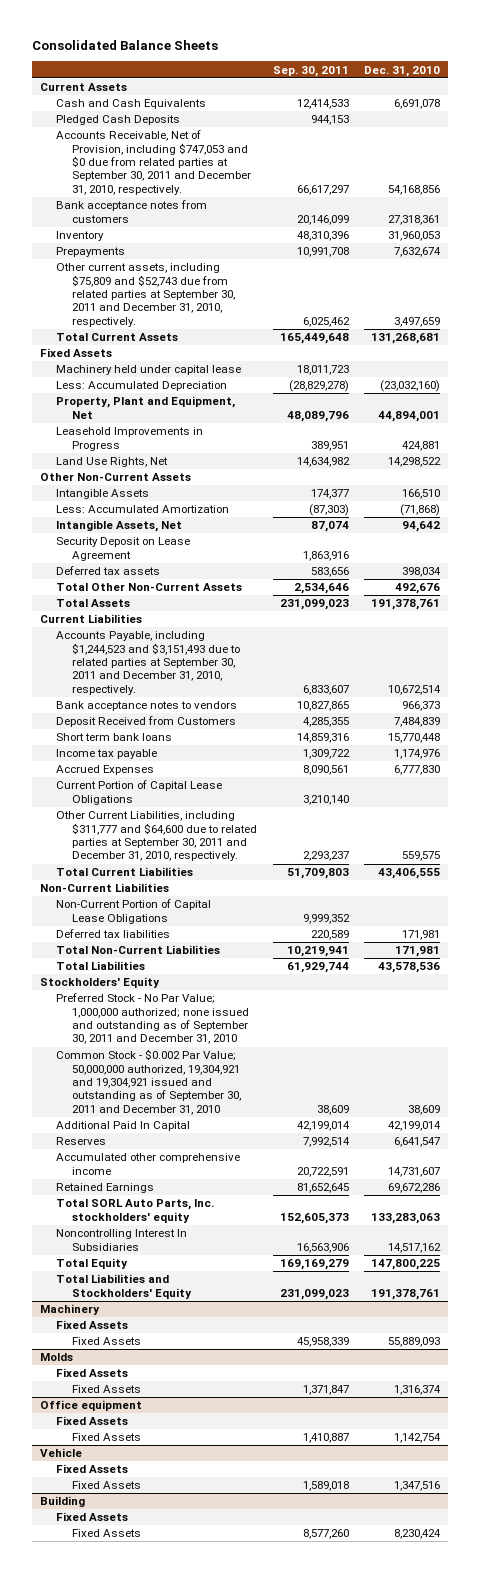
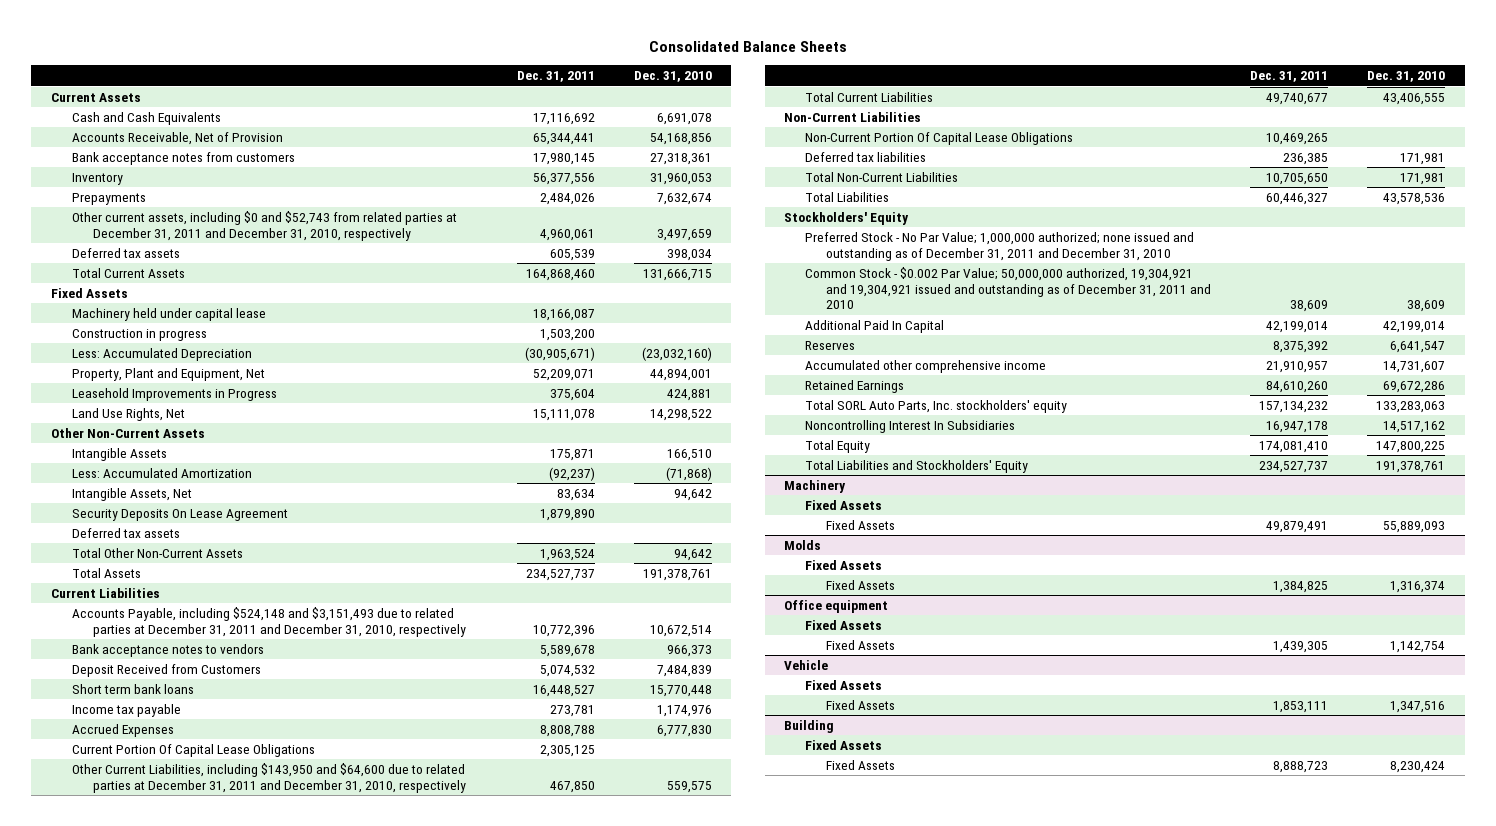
- | Sep. 30, 2011 | Dec. 31, 2010
+ | Dec. 31, 2011 | Dec. 31, 2010
- Pledged Cash Deposits | 944,153 |
- Accounts Receivable, Net of Provision, including $747,053 and $0 due from related parties at September 30, 2011 and December 31, 2010, respectively. | 66,617,297 | 54,168,856
+ Accounts Receivable, Net of Provision | 65,344,441 | 54,168,856
- Other current assets, including $75,809 and $52,743 due from related parties at September 30, 2011 and December 31, 2010, respectively. | 6,025,462 | 3,497,659
- Total Current Assets | 165,449,648 | 131,268,681
+ Other current assets, including $0 and $52,743 from related parties at December 31, 2011 and December 31, 2010, respectively | 4,960,061 | 3,497,659
moved up: Deferred tax assets | 605,539 | 398,034
+ Total Current Assets | 164,868,460 | 131,666,715
+ Construction in progress | 1,503,200 |
- Security Deposit on Lease Agreement | 1,863,916 |
- Total Other Non-Current Assets | 2,534,646 | 492,676
+ Security Deposits On Lease Agreement | 1,879,890 |
+ Deferred tax assets
+ Total Other Non-Current Assets | 1,963,524 | 94,642
- Accounts Payable, including $1,244,523 and $3,151,493 due to related parties at September 30, 2011 and December 31, 2010, respectively. | 6,833,607 | 10,672,514
+ Accounts Payable, including $524,148 and $3,151,493 due to related parties at December 31, 2011 and December 31, 2010, respectively | 10,772,396 | 10,672,514
- Current Portion of Capital Lease Obligations | 3,210,140 |
- Other Current Liabilities, including $311,777 and $64,600 due to related parties at September 30, 2011 and December 31, 2010, respectively. | 2,293,237 | 559,575
+ Current Portion Of Capital Lease Obligations | 2,305,125 |
+ Other Current Liabilities, including $143,950 and $64,600 due to related parties at December 31, 2011 and December 31, 2010, respectively | 467,850 | 559,575
- Non-Current Portion of Capital Lease Obligations | 9,999,352 |
+ Non-Current Portion Of Capital Lease Obligations | 10,469,265 |
- Preferred Stock - No Par Value; 1,000,000 authorized; none issued and outstanding as of September 30, 2011 and December 31, 2010
- Common Stock - $0.002 Par Value; 50,000,000 authorized, 19,304,921 and 19,304,921 issued and outstanding as of September 30, 2011 and December 31, 2010 | 38,609 | 38,609
+ Preferred Stock - No Par Value; 1,000,000 authorized; none issued and outstanding as of December 31, 2011 and December 31, 2010
+ Common Stock - $0.002 Par Value; 50,000,000 authorized, 19,304,921 and 19,304,921 issued and outstanding as of December 31, 2011 and 2010 | 38,609 | 38,609

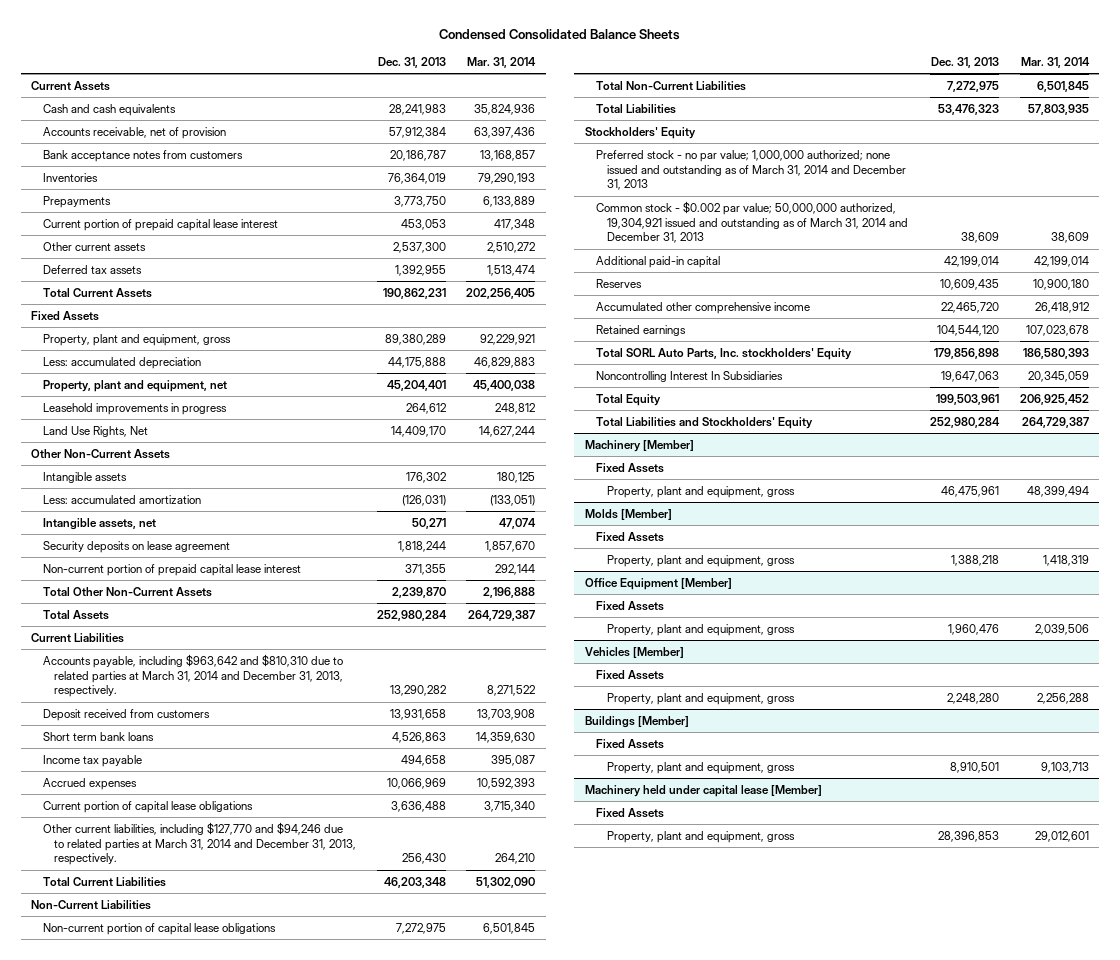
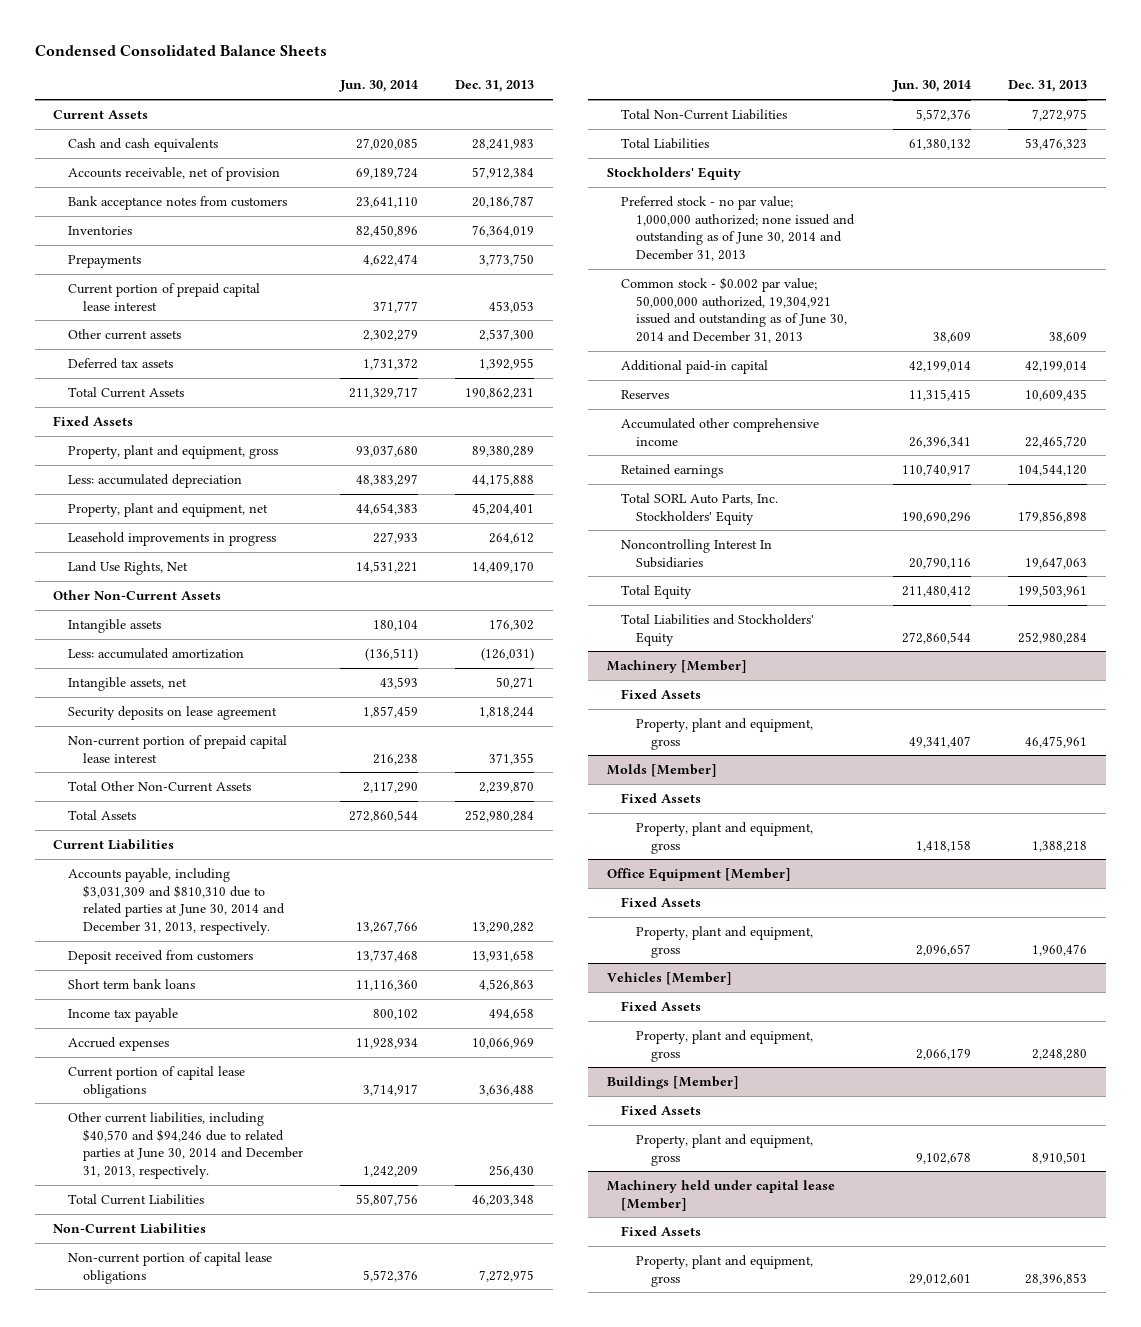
- | Dec. 31, 2013 | Mar. 31, 2014
+ | Jun. 30, 2014 | Dec. 31, 2013
- Accounts payable, including $963,642 and $810,310 due to related parties at March 31, 2014 and December 31, 2013, respectively. | 13,290,282 | 8,271,522
+ Accounts payable, including $3,031,309 and $810,310 due to related parties at June 30, 2014 and December 31, 2013, respectively. | 13,267,766 | 13,290,282
- Other current liabilities, including $127,770 and $94,246 due to related parties at March 31, 2014 and December 31, 2013, respectively. | 256,430 | 264,210
+ Other current liabilities, including $40,570 and $94,246 due to related parties at June 30, 2014 and December 31, 2013, respectively. | 1,242,209 | 256,430
- Preferred stock - no par value; 1,000,000 authorized; none issued and outstanding as of March 31, 2014 and December 31, 2013
- Common stock - $0.002 par value; 50,000,000 authorized, 19,304,921 issued and outstanding as of March 31, 2014 and December 31, 2013 | 38,609 | 38,609
+ Preferred stock - no par value; 1,000,000 authorized; none issued and outstanding as of June 30, 2014 and December 31, 2013
+ Common stock - $0.002 par value; 50,000,000 authorized, 19,304,921 issued and outstanding as of June 30, 2014 and December 31, 2013 | 38,609 | 38,609
- Total SORL Auto Parts, Inc. stockholders' Equity | 179,856,898 | 186,580,393
+ Total SORL Auto Parts, Inc. Stockholders' Equity | 190,690,296 | 179,856,898

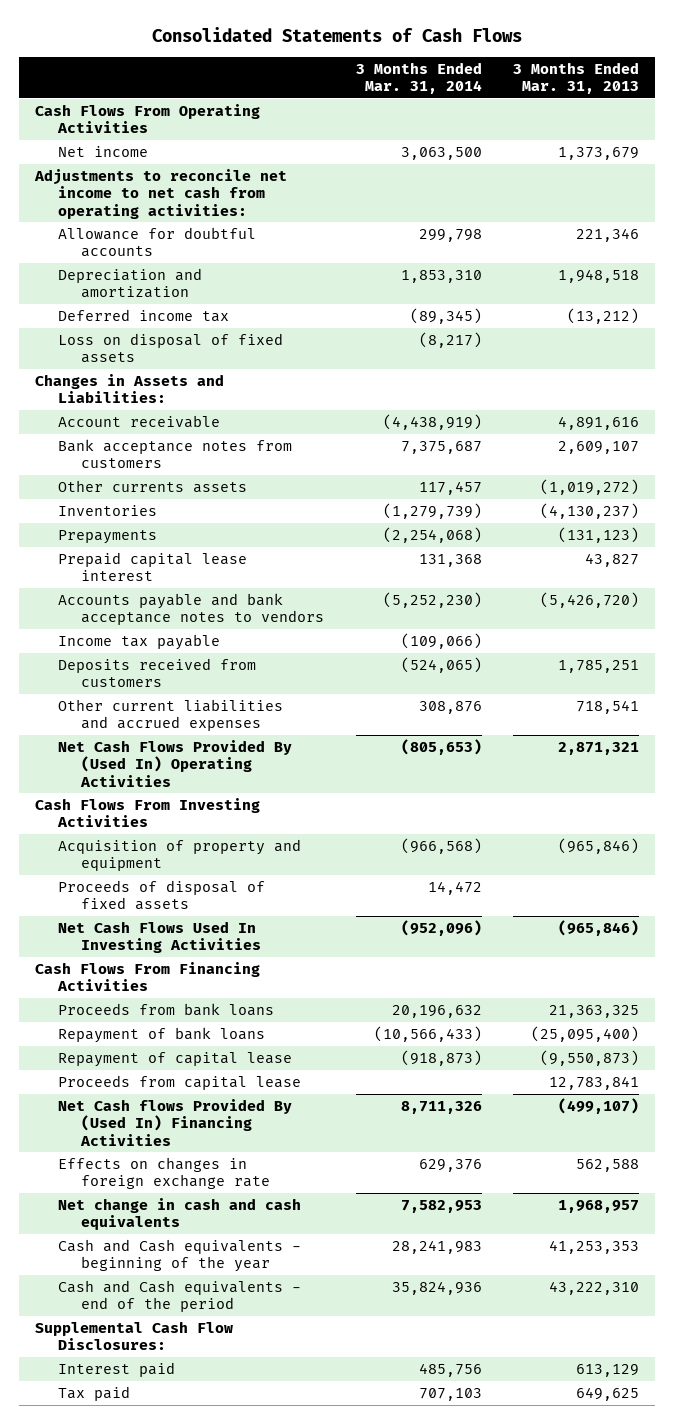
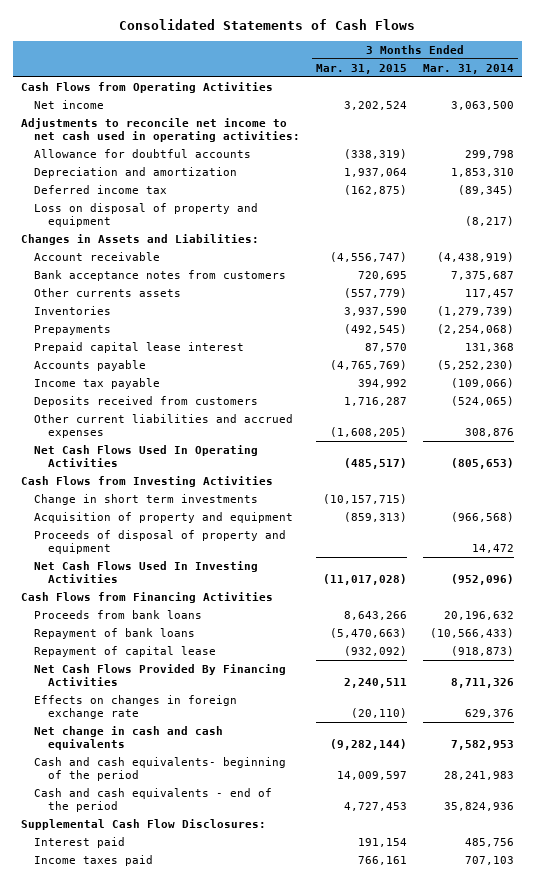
- | 3 Months Ended Mar. 31, 2014 | 3 Months Ended Mar. 31, 2013
+ | 3 Months Ended Mar. 31, 2015 | 3 Months Ended Mar. 31, 2014
- Cash Flows From Operating Activities
+ Cash Flows from Operating Activities
- Adjustments to reconcile net income to net cash from operating activities:
+ Adjustments to reconcile net income to net cash used in operating activities:
- Loss on disposal of fixed assets | (8,217) |
+ Loss on disposal of property and equipment | | (8,217)
- Accounts payable and bank acceptance notes to vendors | (5,252,230) | (5,426,720)
+ Accounts payable | (4,765,769) | (5,252,230)
- Net Cash Flows Provided By (Used In) Operating Activities | (805,653) | 2,871,321
- Cash Flows From Investing Activities
+ Net Cash Flows Used In Operating Activities | (485,517) | (805,653)
+ Cash Flows from Investing Activities
+ Change in short term investments | (10,157,715) |
- Proceeds of disposal of fixed assets | 14,472 |
+ Proceeds of disposal of property and equipment | | 14,472
- Cash Flows From Financing Activities
+ Cash Flows from Financing Activities
- Proceeds from capital lease | | 12,783,841
- Net Cash flows Provided By (Used In) Financing Activities | 8,711,326 | (499,107)
+ Net Cash Flows Provided By Financing Activities | 2,240,511 | 8,711,326
- Cash and Cash equivalents - beginning of the year | 28,241,983 | 41,253,353
- Cash and Cash equivalents - end of the period | 35,824,936 | 43,222,310
+ Cash and cash equivalents- beginning of the period | 14,009,597 | 28,241,983
+ Cash and cash equivalents - end of the period | 4,727,453 | 35,824,936
- Tax paid | 707,103 | 649,625
+ Income taxes paid | 766,161 | 707,103

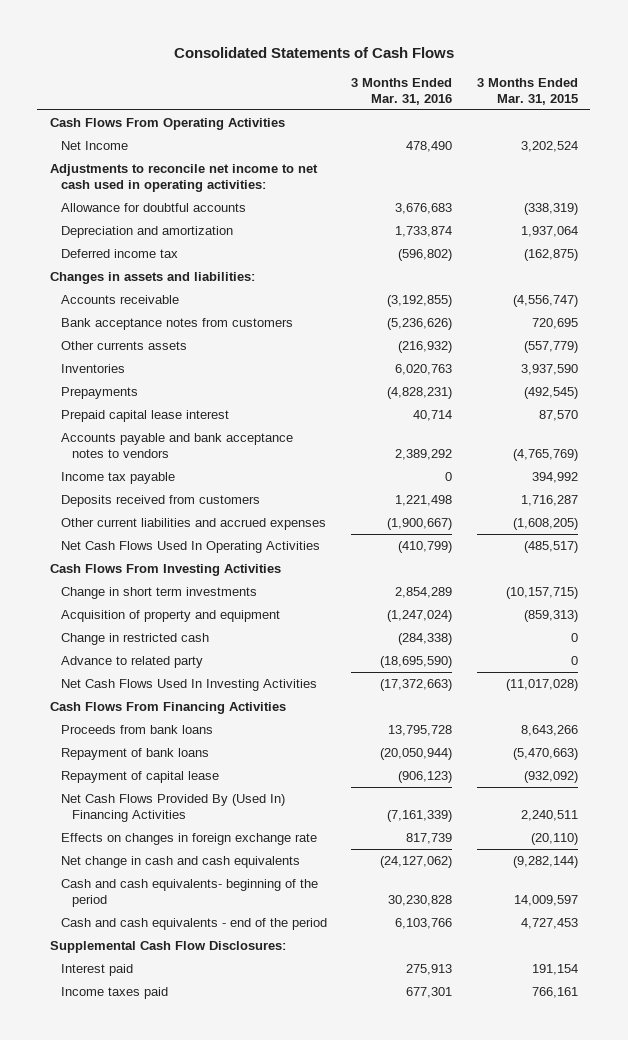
- | 3 Months Ended Mar. 31, 2015 | 3 Months Ended Mar. 31, 2014
+ | 3 Months Ended Mar. 31, 2016 | 3 Months Ended Mar. 31, 2015
- Cash Flows from Operating Activities
- Net income | 3,202,524 | 3,063,500
+ Cash Flows From Operating Activities
+ Net Income | 478,490 | 3,202,524
- Loss on disposal of property and equipment | | (8,217)
- Changes in Assets and Liabilities:
- Account receivable | (4,556,747) | (4,438,919)
+ Changes in assets and liabilities:
+ Accounts receivable | (3,192,855) | (4,556,747)
- Accounts payable | (4,765,769) | (5,252,230)
+ Accounts payable and bank acceptance notes to vendors | 2,389,292 | (4,765,769)
- Cash Flows from Investing Activities
+ Cash Flows From Investing Activities
- Proceeds of disposal of property and equipment | | 14,472
+ Change in restricted cash | (284,338) | 0
+ Advance to related party | (18,695,590) | 0
- Cash Flows from Financing Activities
+ Cash Flows From Financing Activities
- Net Cash Flows Provided By Financing Activities | 2,240,511 | 8,711,326
+ Net Cash Flows Provided By (Used In) Financing Activities | (7,161,339) | 2,240,511

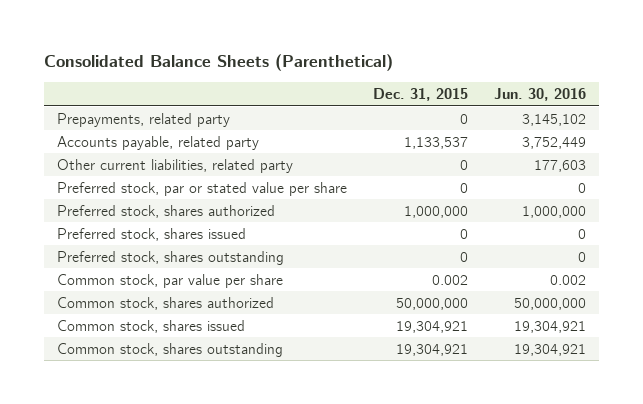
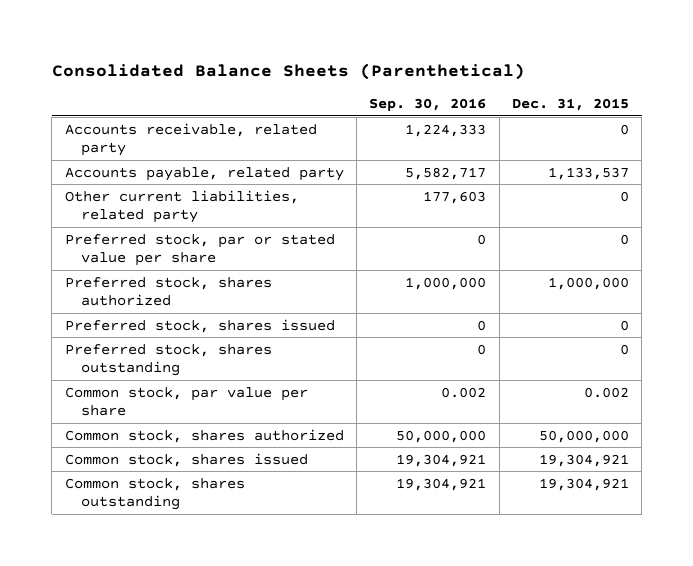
- | Dec. 31, 2015 | Jun. 30, 2016
+ | Sep. 30, 2016 | Dec. 31, 2015
- Prepayments, related party | 0 | 3,145,102
+ Accounts receivable, related party | 1,224,333 | 0

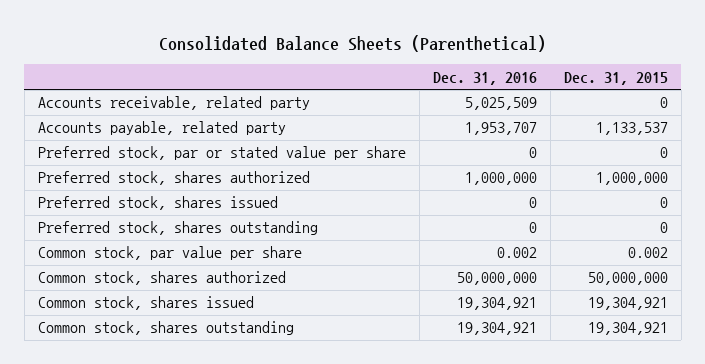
- | Sep. 30, 2016 | Dec. 31, 2015
+ | Dec. 31, 2016 | Dec. 31, 2015
- Other current liabilities, related party | 177,603 | 0

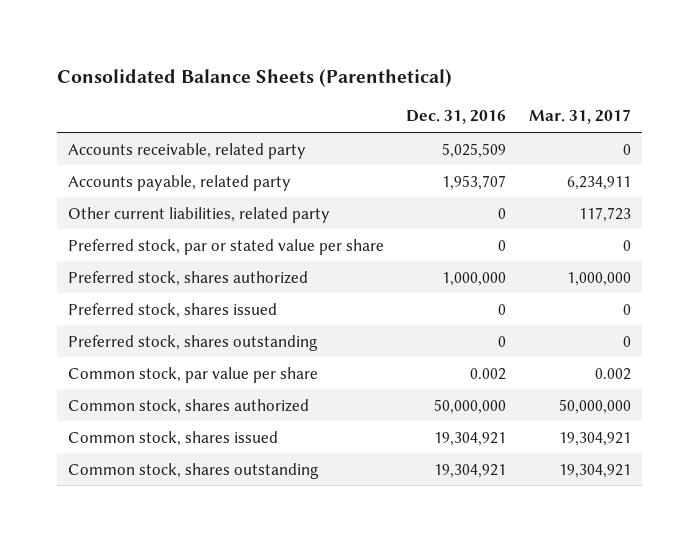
- | Dec. 31, 2016 | Dec. 31, 2015
+ | Dec. 31, 2016 | Mar. 31, 2017
+ Other current liabilities, related party | 0 | 117,723

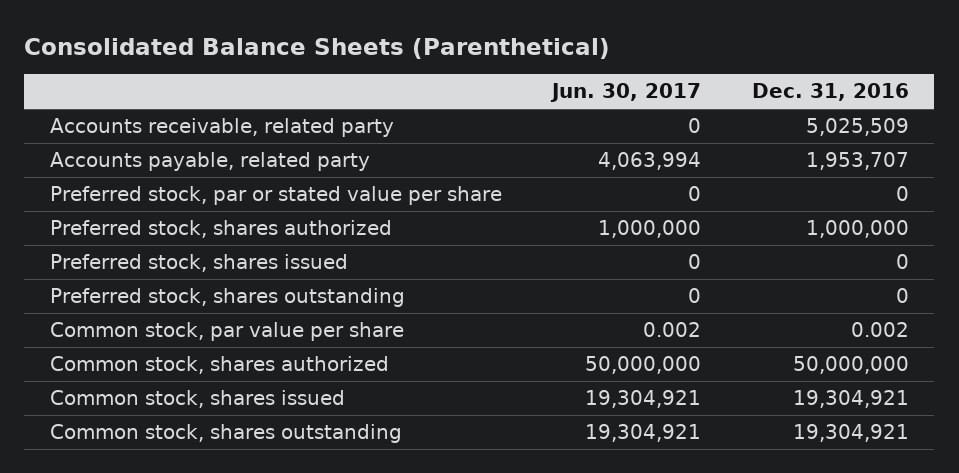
- | Dec. 31, 2016 | Mar. 31, 2017
+ | Jun. 30, 2017 | Dec. 31, 2016
- Other current liabilities, related party | 0 | 117,723

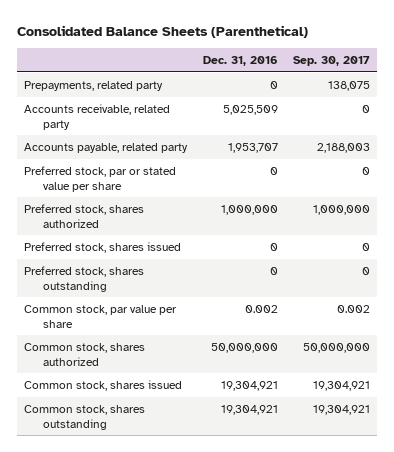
- | Jun. 30, 2017 | Dec. 31, 2016
+ | Dec. 31, 2016 | Sep. 30, 2017
+ Prepayments, related party | 0 | 138,075

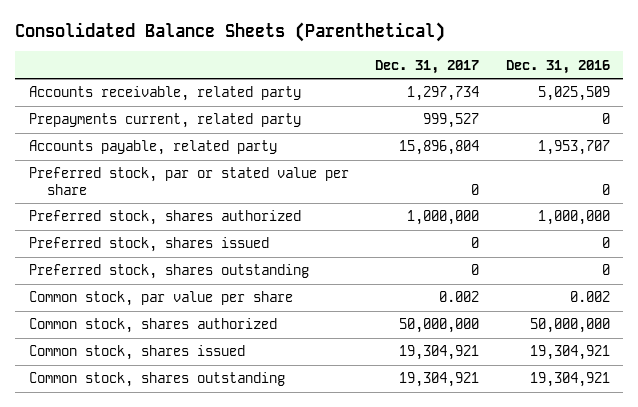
- | Dec. 31, 2016 | Sep. 30, 2017
+ | Dec. 31, 2017 | Dec. 31, 2016
- Prepayments, related party | 0 | 138,075
+ Prepayments current, related party | 999,527 | 0

